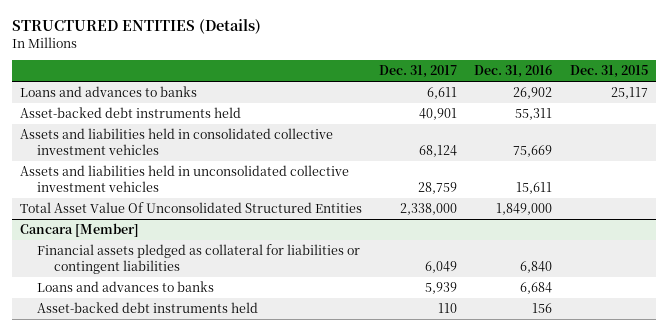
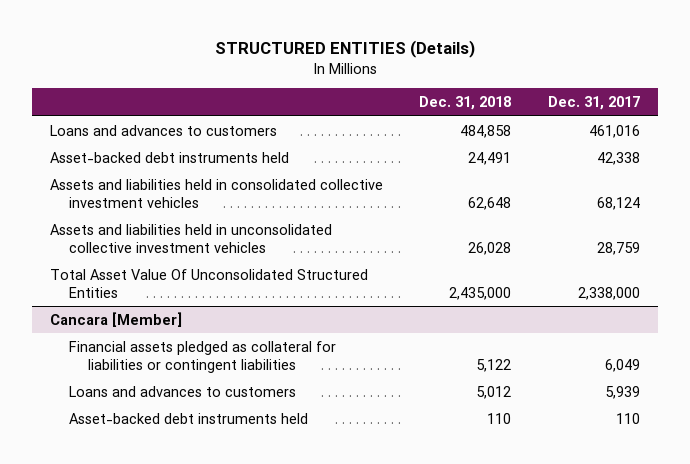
- | Dec. 31, 2017 | Dec. 31, 2016 | Dec. 31, 2015
+ | Dec. 31, 2018 | Dec. 31, 2017
- Loans and advances to banks | 6,611 | 26,902 | 25,117
- Asset-backed debt instruments held | 40,901 | 55,311 |
+ Loans and advances to customers | 484,858 | 461,016
+ Asset-backed debt instruments held | 24,491 | 42,338
@ Cancara [Member]
- Loans and advances to banks | 5,939 | 6,684 |
+ Loans and advances to customers | 5,012 | 5,939

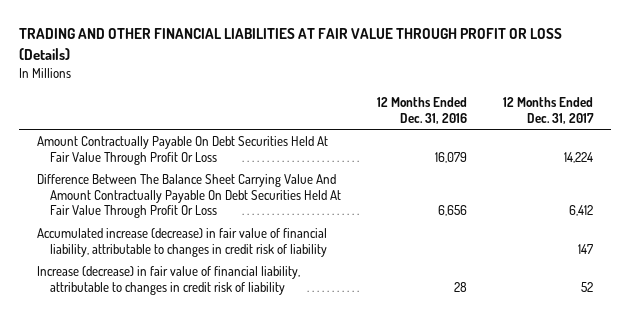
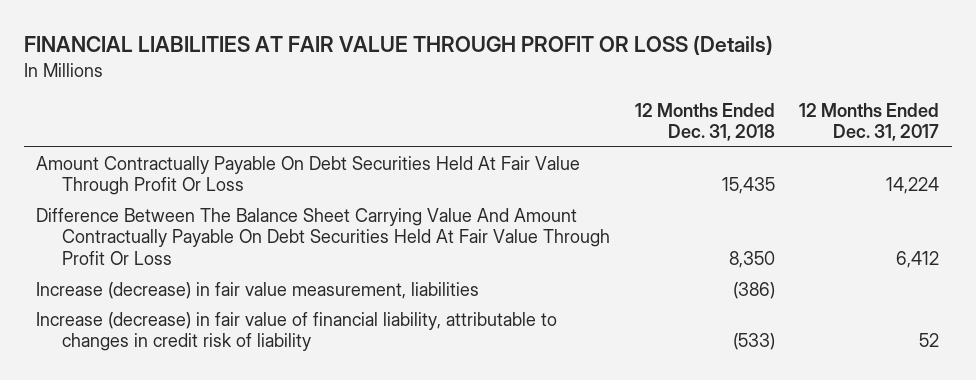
- TRADING AND OTHER FINANCIAL LIABILITIES AT FAIR VALUE THROUGH PROFIT OR LOSS (Details)
+ FINANCIAL LIABILITIES AT FAIR VALUE THROUGH PROFIT OR LOSS (Details)
- | 12 Months Ended Dec. 31, 2016 | 12 Months Ended Dec. 31, 2017
+ | 12 Months Ended Dec. 31, 2018 | 12 Months Ended Dec. 31, 2017
- Accumulated increase (decrease) in fair value of financial liability, attributable to changes in credit risk of liability | | 147
+ Increase (decrease) in fair value measurement, liabilities | (386) |

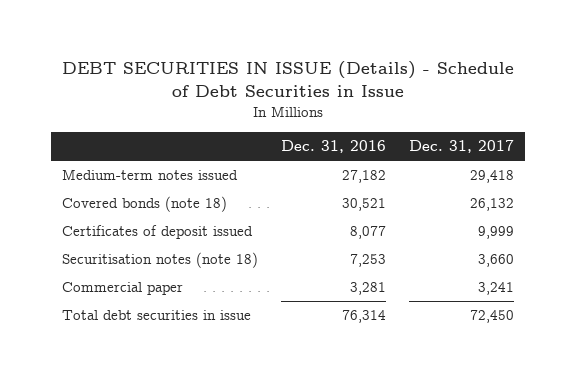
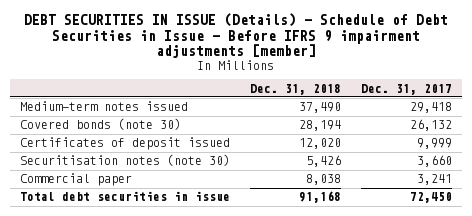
- DEBT SECURITIES IN ISSUE (Details) - Schedule of Debt Securities in Issue
+ DEBT SECURITIES IN ISSUE (Details) - Schedule of Debt Securities in Issue - Before IFRS 9 impairment adjustments [member]
- | Dec. 31, 2016 | Dec. 31, 2017
+ | Dec. 31, 2018 | Dec. 31, 2017
- Covered bonds (note 18) | 30,521 | 26,132
+ Covered bonds (note 30) | 28,194 | 26,132
- Securitisation notes (note 18) | 7,253 | 3,660
+ Securitisation notes (note 30) | 5,426 | 3,660

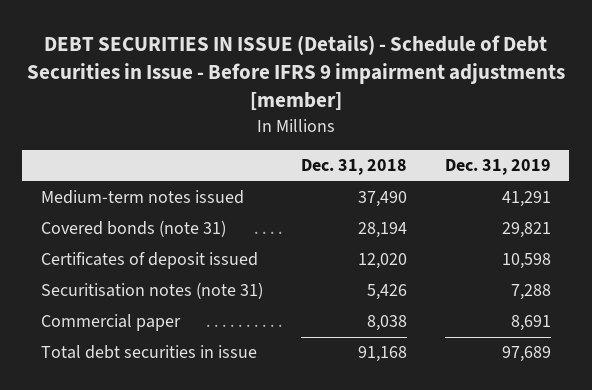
- | Dec. 31, 2018 | Dec. 31, 2017
+ | Dec. 31, 2018 | Dec. 31, 2019
- Covered bonds (note 30) | 28,194 | 26,132
+ Covered bonds (note 31) | 28,194 | 29,821
- Securitisation notes (note 30) | 5,426 | 3,660
+ Securitisation notes (note 31) | 5,426 | 7,288

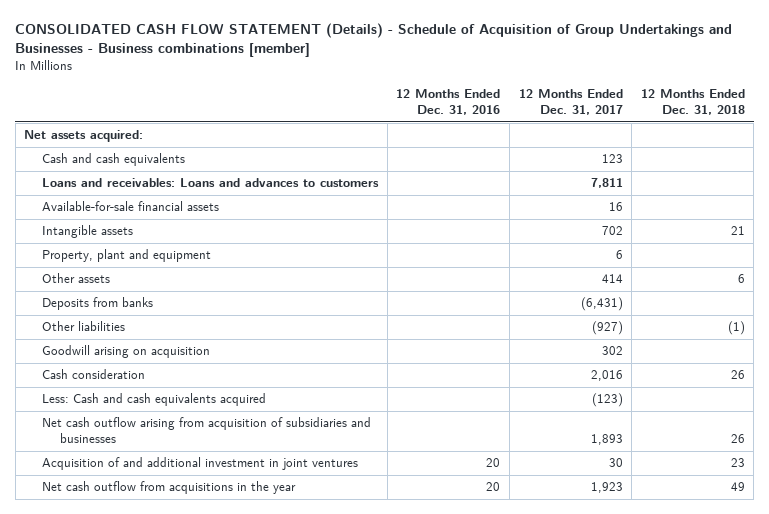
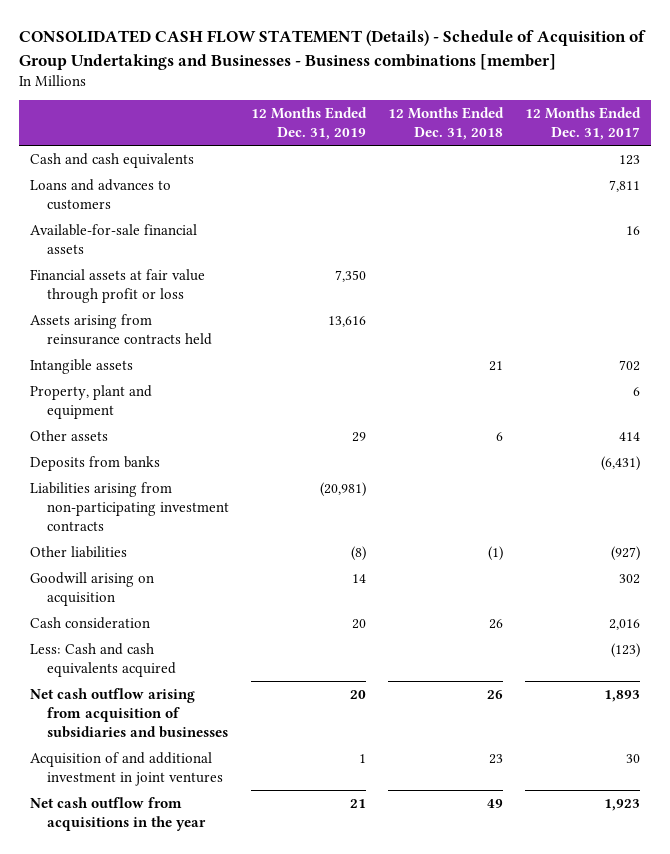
- | 12 Months Ended Dec. 31, 2016 | 12 Months Ended Dec. 31, 2017 | 12 Months Ended Dec. 31, 2018
+ | 12 Months Ended Dec. 31, 2019 | 12 Months Ended Dec. 31, 2018 | 12 Months Ended Dec. 31, 2017
- Net assets acquired:
- Loans and receivables: Loans and advances to customers | | 7,811 |
+ Loans and advances to customers | | | 7,811
+ Financial assets at fair value through profit or loss | 7,350 | |
+ Assets arising from reinsurance contracts held | 13,616 | |
+ Liabilities arising from non-participating investment contracts | (20,981) | |

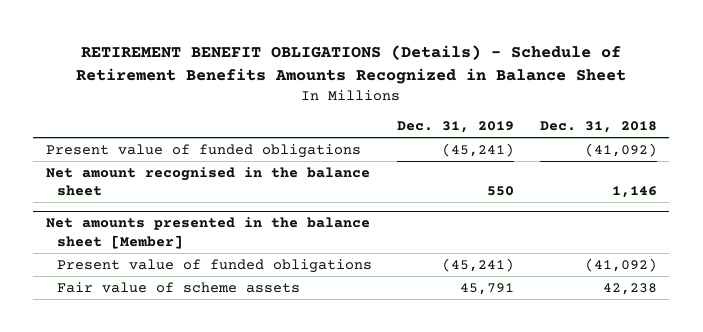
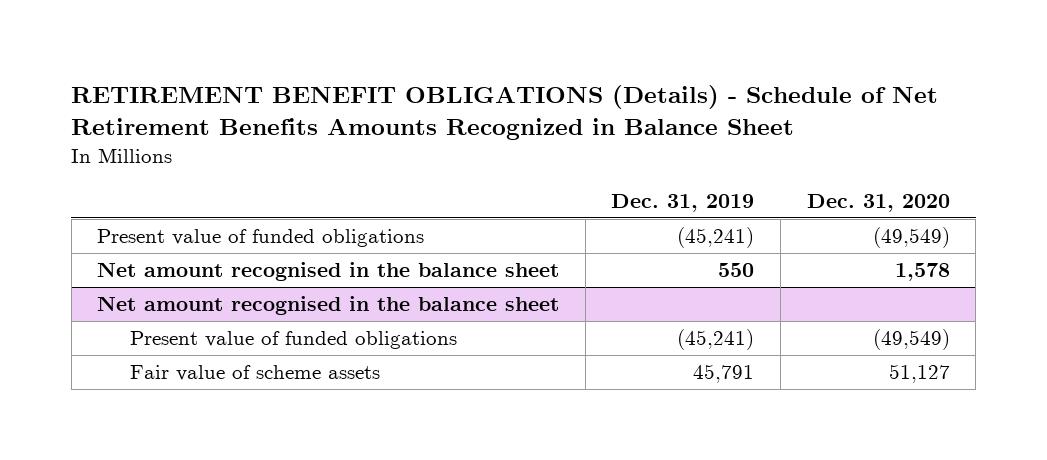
- RETIREMENT BENEFIT OBLIGATIONS (Details) - Schedule of Retirement Benefits Amounts Recognized in Balance Sheet
+ RETIREMENT BENEFIT OBLIGATIONS (Details) - Schedule of Net Retirement Benefits Amounts Recognized in Balance Sheet
- | Dec. 31, 2019 | Dec. 31, 2018
+ | Dec. 31, 2019 | Dec. 31, 2020
- Net amounts presented in the balance sheet [Member]
+ Net amount recognised in the balance sheet

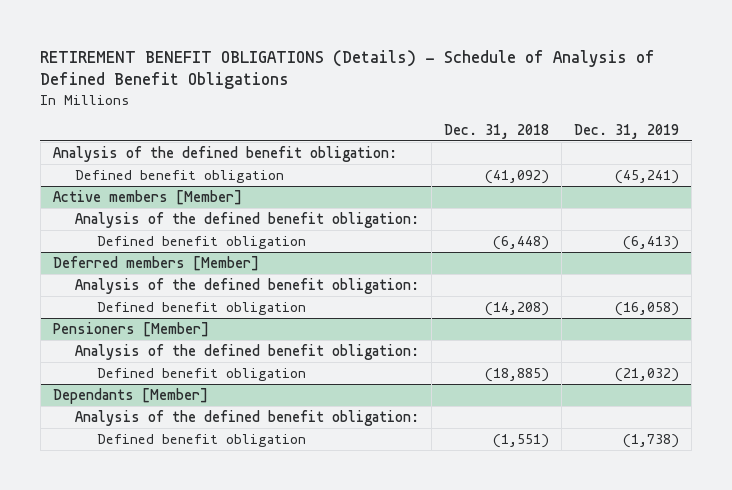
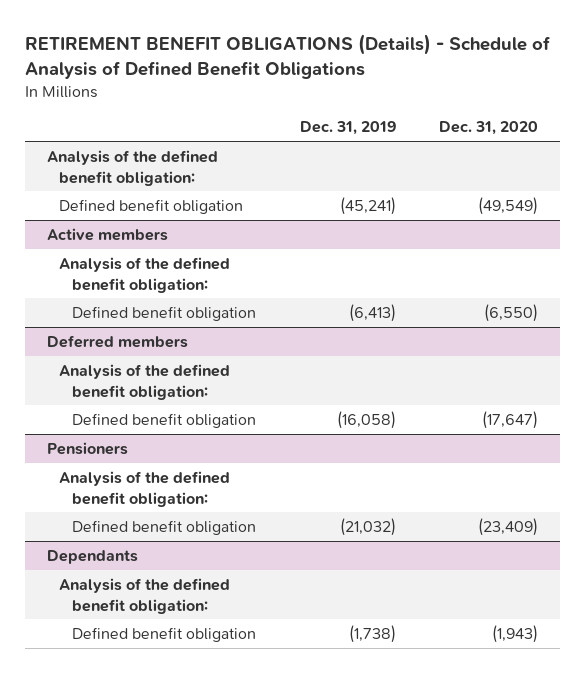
- | Dec. 31, 2018 | Dec. 31, 2019
+ | Dec. 31, 2019 | Dec. 31, 2020
- Active members [Member]
+ Active members
- Deferred members [Member]
+ Deferred members
- Pensioners [Member]
+ Pensioners
- Dependants [Member]
+ Dependants

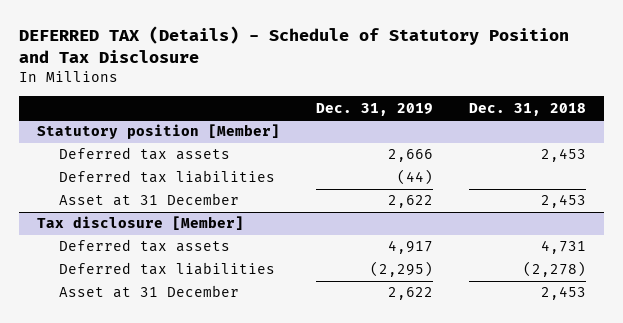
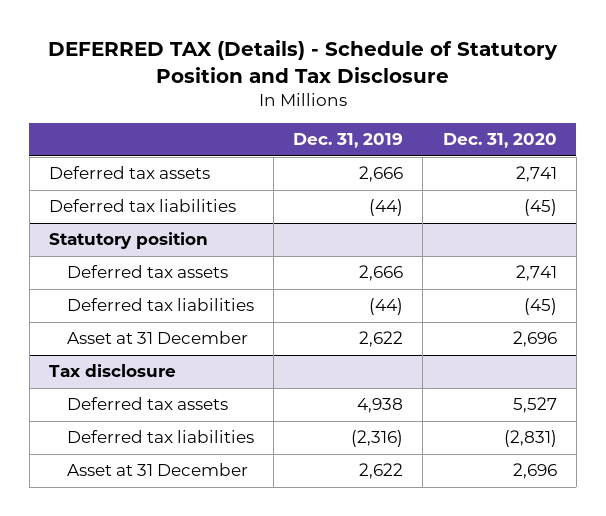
- | Dec. 31, 2019 | Dec. 31, 2018
+ | Dec. 31, 2019 | Dec. 31, 2020
- Statutory position [Member]
+ Statutory position
+ Deferred tax assets | 2,666 | 2,741
+ Deferred tax liabilities | (44) | (45)
- Tax disclosure [Member]
- Deferred tax assets | 4,917 | 4,731
- Deferred tax liabilities | (2,295) | (2,278)
+ Tax disclosure
+ Deferred tax assets | 4,938 | 5,527
+ Deferred tax liabilities | (2,316) | (2,831)

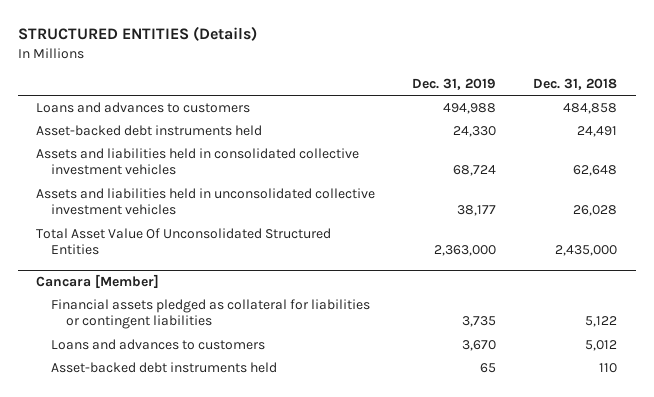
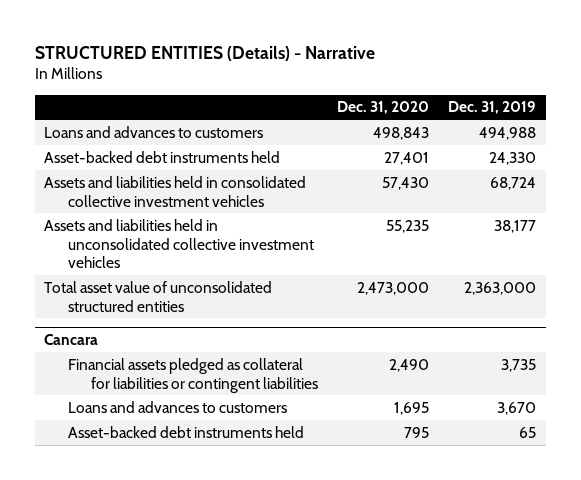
- STRUCTURED ENTITIES (Details)
+ STRUCTURED ENTITIES (Details) - Narrative
- | Dec. 31, 2019 | Dec. 31, 2018
+ | Dec. 31, 2020 | Dec. 31, 2019
- Total Asset Value Of Unconsolidated Structured Entities | 2,363,000 | 2,435,000
- Cancara [Member]
+ Total asset value of unconsolidated structured entities | 2,473,000 | 2,363,000
+ Cancara

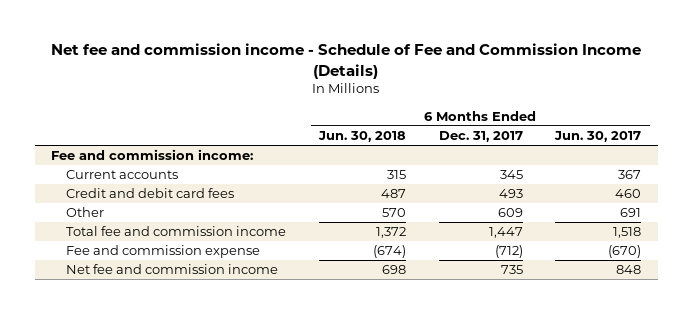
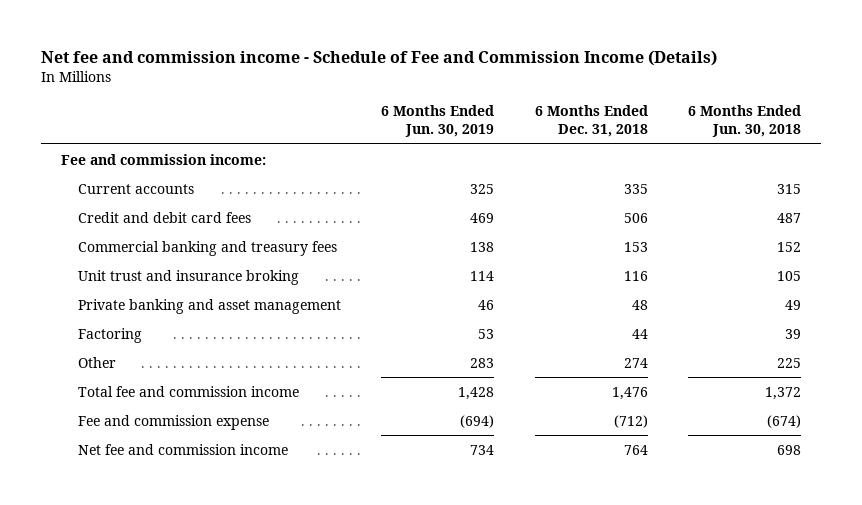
- | 6 Months Ended Jun. 30, 2018 | 6 Months Ended Dec. 31, 2017 | 6 Months Ended Jun. 30, 2017
+ | 6 Months Ended Jun. 30, 2019 | 6 Months Ended Dec. 31, 2018 | 6 Months Ended Jun. 30, 2018
- Other | 570 | 609 | 691
+ Commercial banking and treasury fees | 138 | 153 | 152
+ Unit trust and insurance broking | 114 | 116 | 105
+ Private banking and asset management | 46 | 48 | 49
+ Factoring | 53 | 44 | 39
+ Other | 283 | 274 | 225

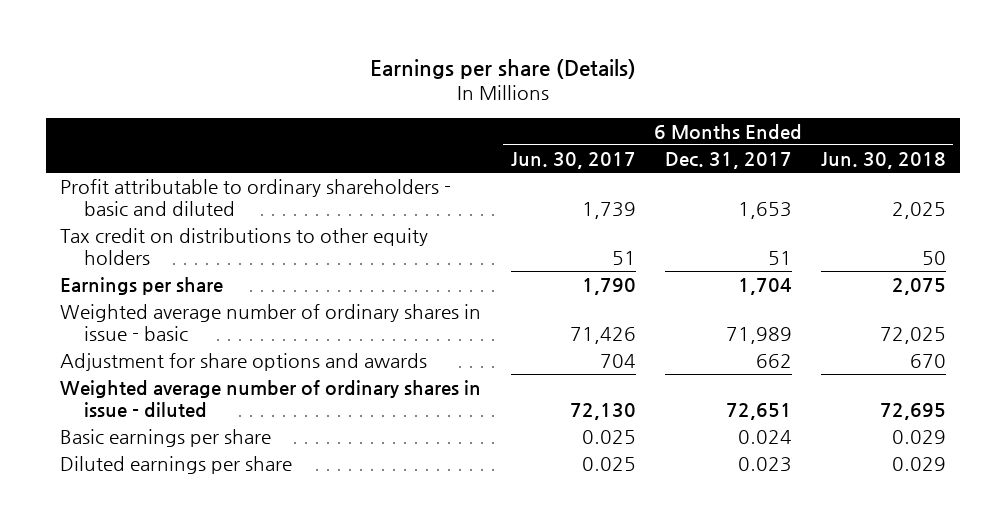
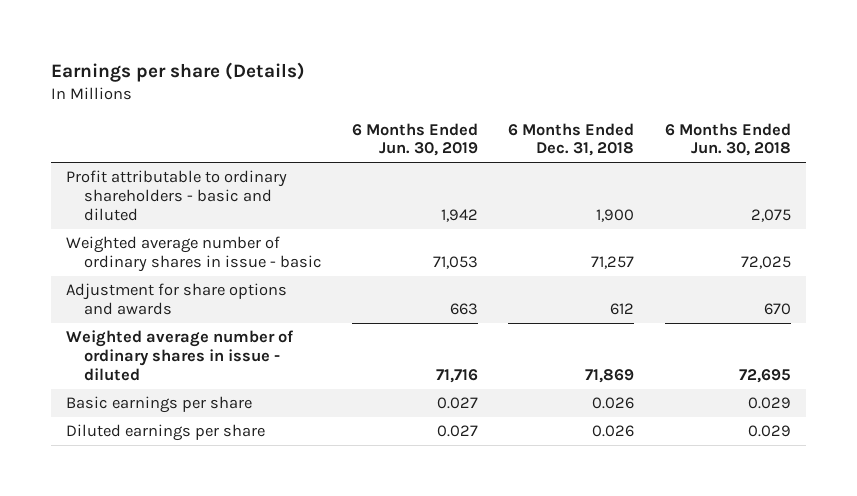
- | 6 Months Ended Jun. 30, 2017 | 6 Months Ended Dec. 31, 2017 | 6 Months Ended Jun. 30, 2018
+ | 6 Months Ended Jun. 30, 2019 | 6 Months Ended Dec. 31, 2018 | 6 Months Ended Jun. 30, 2018
- Profit attributable to ordinary shareholders - basic and diluted | 1,739 | 1,653 | 2,025
- Tax credit on distributions to other equity holders | 51 | 51 | 50
- Earnings per share | 1,790 | 1,704 | 2,075
+ Profit attributable to ordinary shareholders - basic and diluted | 1,942 | 1,900 | 2,075

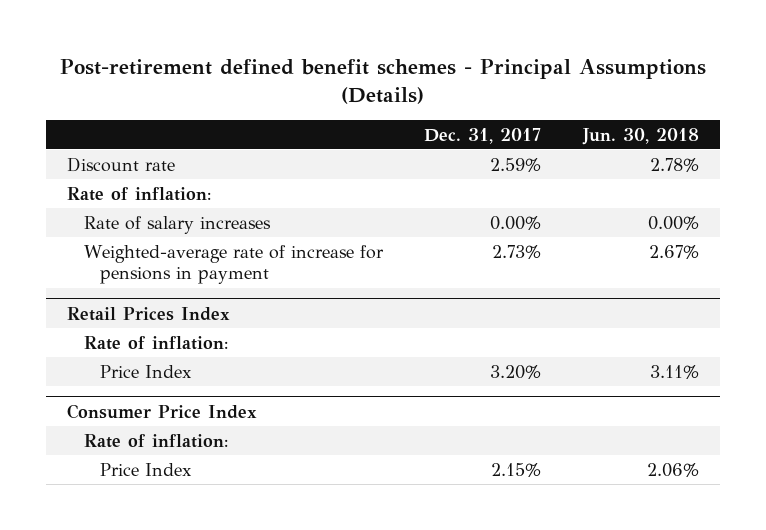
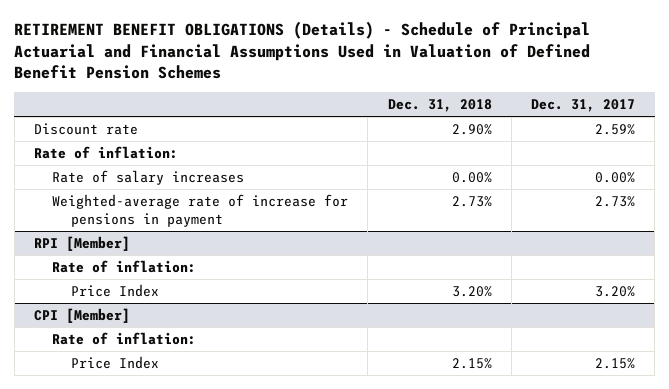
- Post-retirement defined benefit schemes - Principal Assumptions (Details)
+ RETIREMENT BENEFIT OBLIGATIONS (Details) - Schedule of Principal Actuarial and Financial Assumptions Used in Valuation of Defined Benefit Pension Schemes
- | Dec. 31, 2017 | Jun. 30, 2018
+ | Dec. 31, 2018 | Dec. 31, 2017
- Retail Prices Index
+ RPI [Member]
- Consumer Price Index
+ CPI [Member]

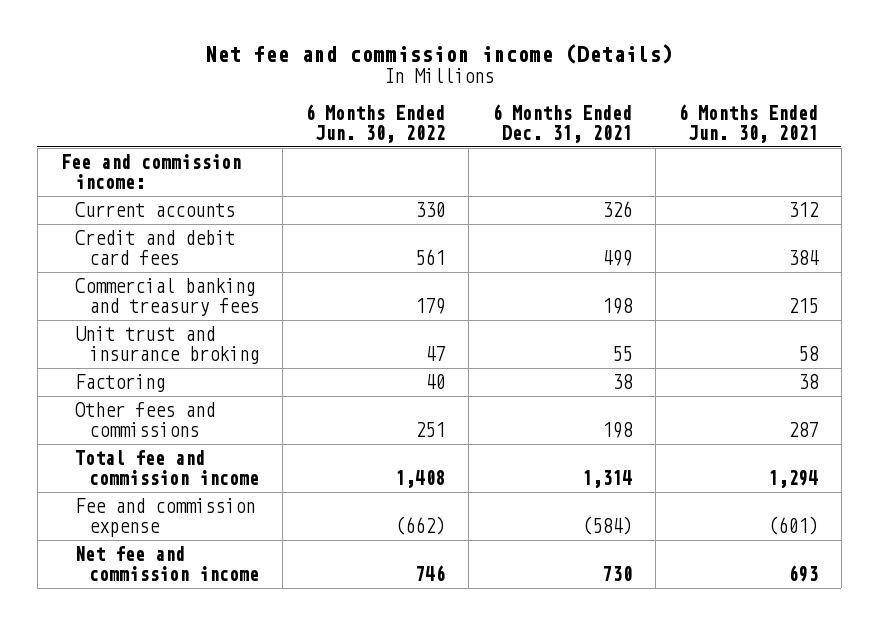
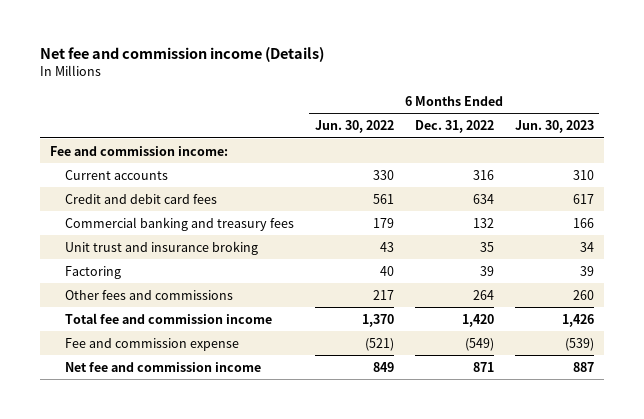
- | 6 Months Ended Jun. 30, 2022 | 6 Months Ended Dec. 31, 2021 | 6 Months Ended Jun. 30, 2021
+ | 6 Months Ended Jun. 30, 2022 | 6 Months Ended Dec. 31, 2022 | 6 Months Ended Jun. 30, 2023
- Unit trust and insurance broking | 47 | 55 | 58
+ Unit trust and insurance broking | 43 | 35 | 34
- Other fees and commissions | 251 | 198 | 287
- Total fee and commission income | 1,408 | 1,314 | 1,294
- Fee and commission expense | (662) | (584) | (601)
- Net fee and commission income | 746 | 730 | 693
+ Other fees and commissions | 217 | 264 | 260
+ Total fee and commission income | 1,370 | 1,420 | 1,426
+ Fee and commission expense | (521) | (549) | (539)
+ Net fee and commission income | 849 | 871 | 887

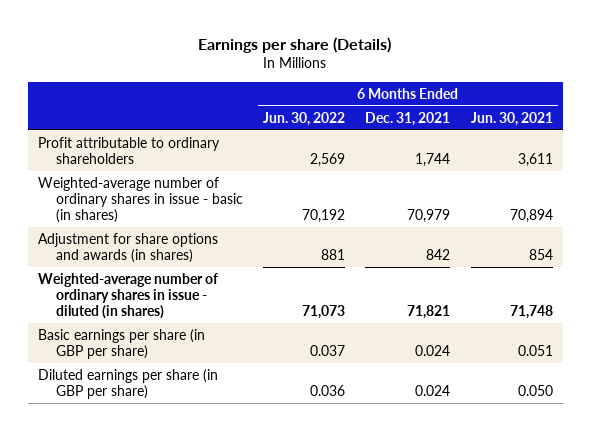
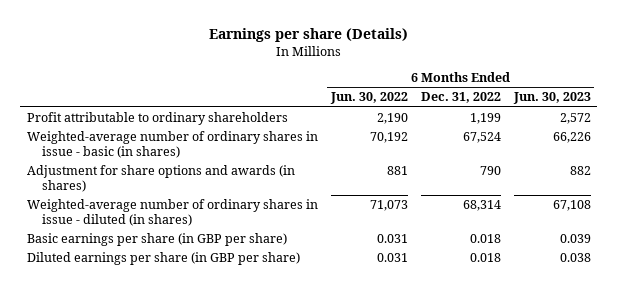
- | 6 Months Ended Jun. 30, 2022 | 6 Months Ended Dec. 31, 2021 | 6 Months Ended Jun. 30, 2021
+ | 6 Months Ended Jun. 30, 2022 | 6 Months Ended Dec. 31, 2022 | 6 Months Ended Jun. 30, 2023
- Profit attributable to ordinary shareholders | 2,569 | 1,744 | 3,611
+ Profit attributable to ordinary shareholders | 2,190 | 1,199 | 2,572
- Basic earnings per share (in GBP per share) | 0.037 | 0.024 | 0.051
- Diluted earnings per share (in GBP per share) | 0.036 | 0.024 | 0.050
+ Basic earnings per share (in GBP per share) | 0.031 | 0.018 | 0.039
+ Diluted earnings per share (in GBP per share) | 0.031 | 0.018 | 0.038

